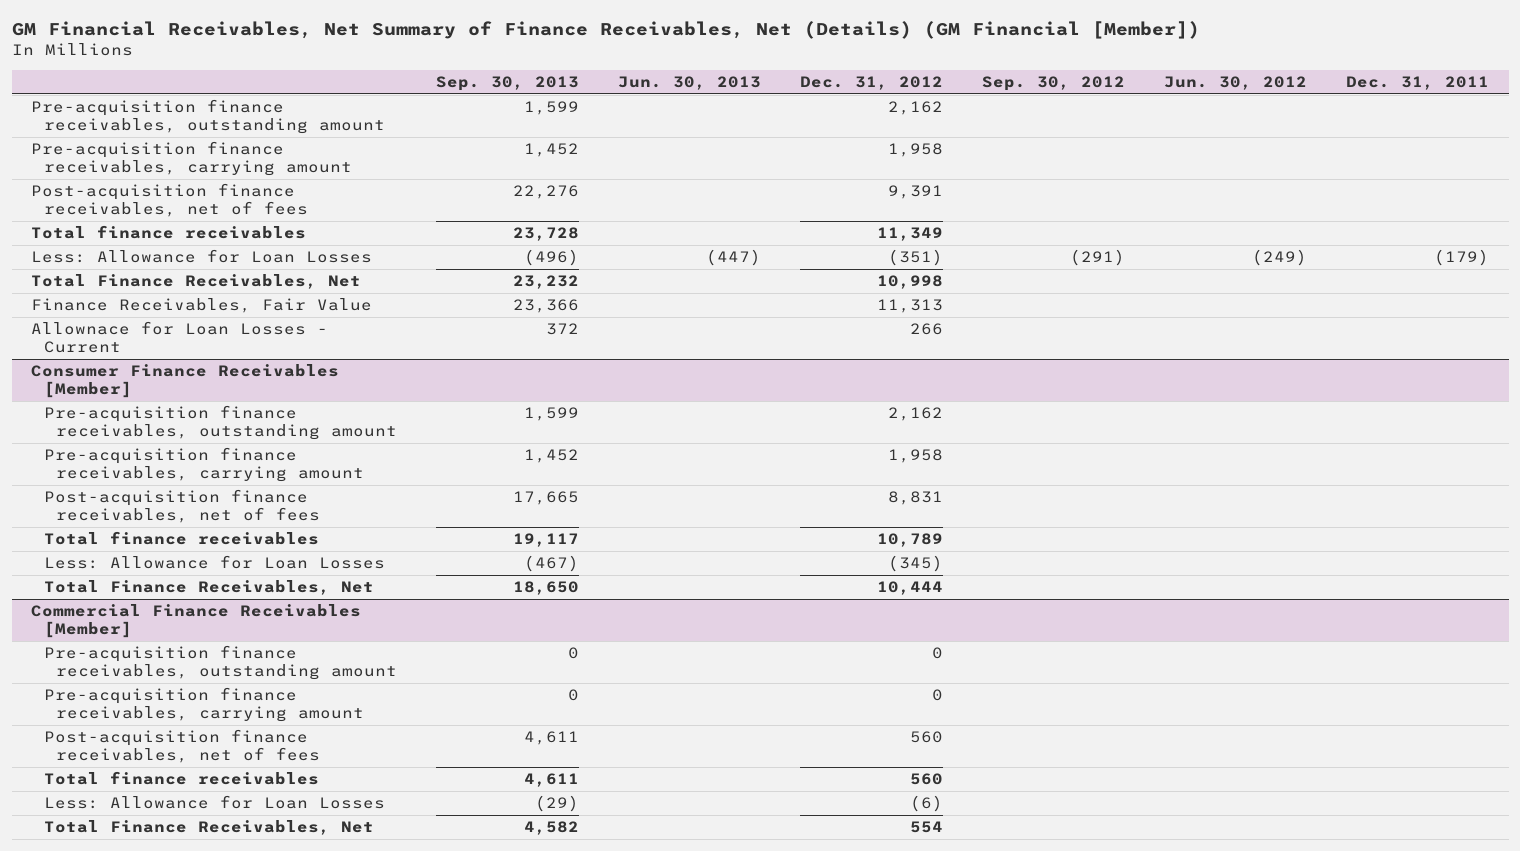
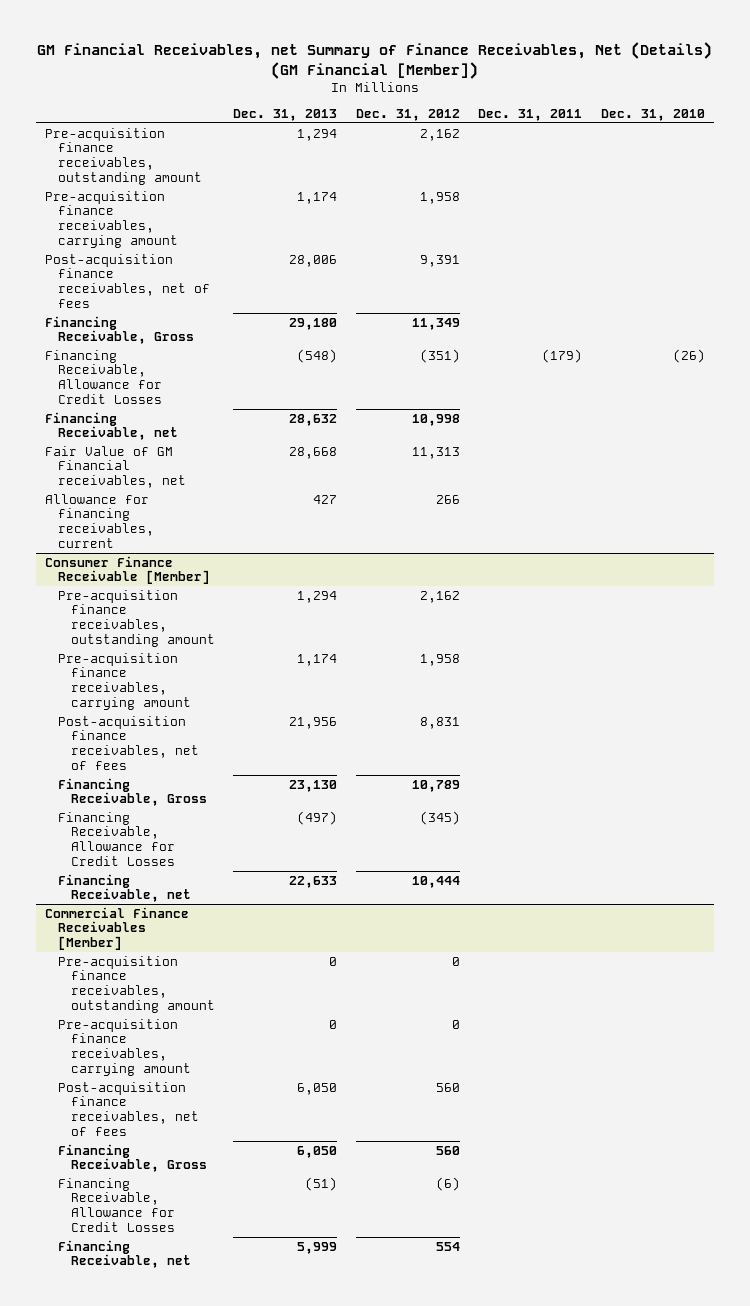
- GM Financial Receivables, Net Summary of Finance Receivables, Net (Details) (GM Financial [Member])
+ GM Financial Receivables, net Summary of Finance Receivables, Net (Details) (GM Financial [Member])
- | Sep. 30, 2013 | Jun. 30, 2013 | Dec. 31, 2012 | Sep. 30, 2012 | Jun. 30, 2012 | Dec. 31, 2011
+ | Dec. 31, 2013 | Dec. 31, 2012 | Dec. 31, 2011 | Dec. 31, 2010
- Total finance receivables | 23,728 | | 11,349 | | |
- Less: Allowance for Loan Losses | (496) | (447) | (351) | (291) | (249) | (179)
- Total Finance Receivables, Net | 23,232 | | 10,998 | | |
- Finance Receivables, Fair Value | 23,366 | | 11,313 | | |
- Allownace for Loan Losses - Current | 372 | | 266 | | |
- Consumer Finance Receivables [Member]
+ Financing Receivable, Gross | 29,180 | 11,349 | |
+ Financing Receivable, Allowance for Credit Losses | (548) | (351) | (179) | (26)
+ Financing Receivable, net | 28,632 | 10,998 | |
+ Fair Value of GM Financial receivables, net | 28,668 | 11,313 | |
+ Allowance for financing receivables, current | 427 | 266 | |
+ Consumer Finance Receivable [Member]
- Total finance receivables | 19,117 | | 10,789 | | |
- Less: Allowance for Loan Losses | (467) | | (345) | | |
- Total Finance Receivables, Net | 18,650 | | 10,444 | | |
+ Financing Receivable, Gross | 23,130 | 10,789 | |
+ Financing Receivable, Allowance for Credit Losses | (497) | (345) | |
+ Financing Receivable, net | 22,633 | 10,444 | |
@ Commercial Finance Receivables [Member]
- Total finance receivables | 4,611 | | 560 | | |
- Less: Allowance for Loan Losses | (29) | | (6) | | |
- Total Finance Receivables, Net | 4,582 | | 554 | | |
+ Financing Receivable, Gross | 6,050 | 560 | |
+ Financing Receivable, Allowance for Credit Losses | (51) | (6) | |
+ Financing Receivable, net | 5,999 | 554 | |

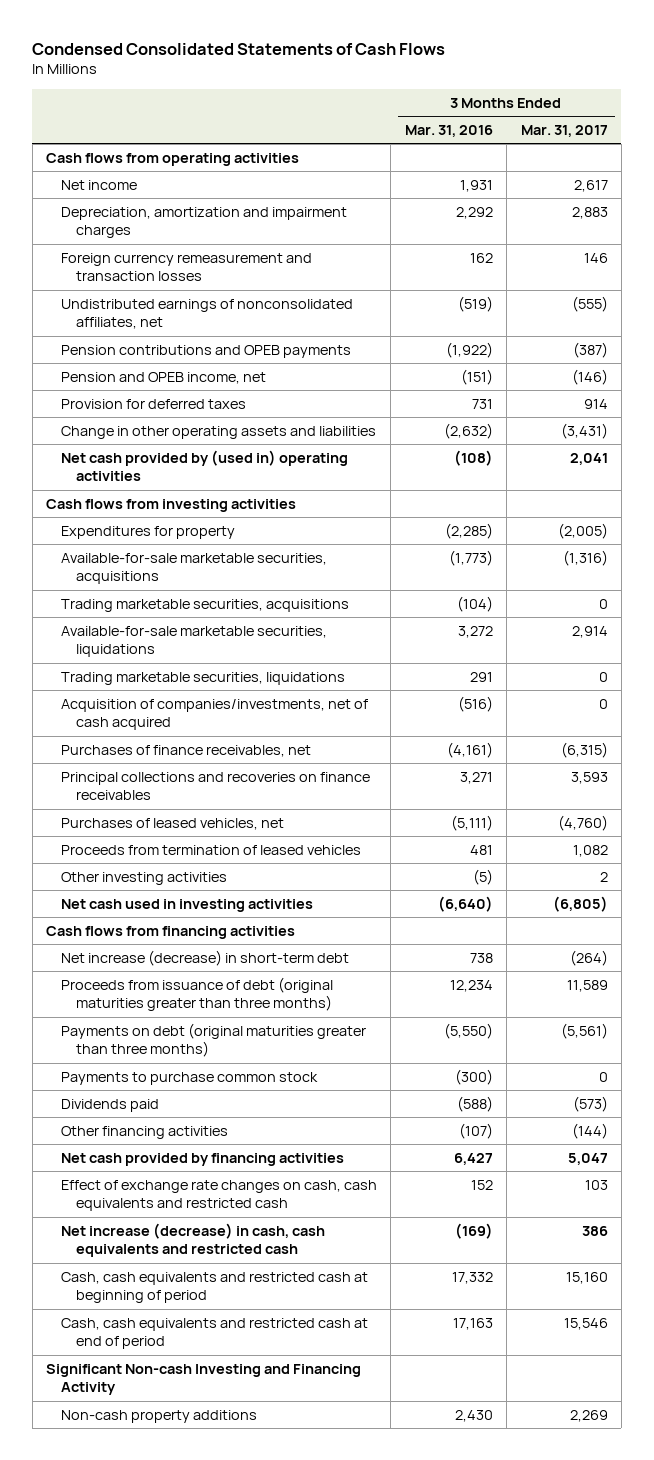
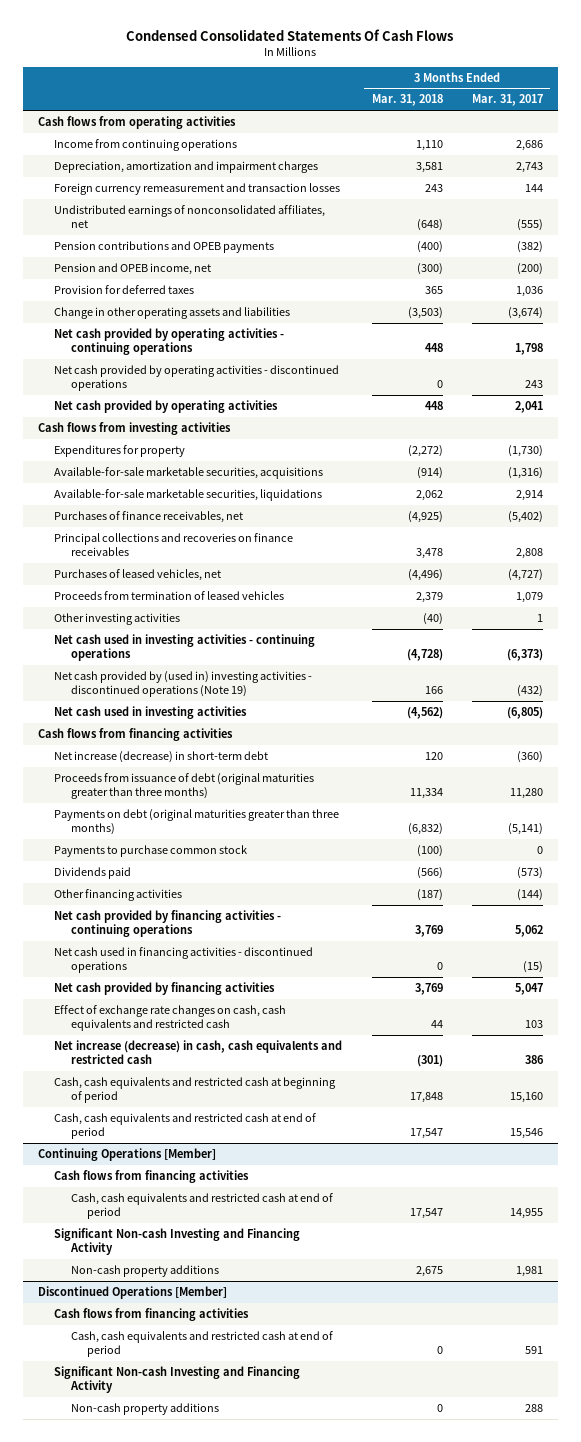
- Condensed Consolidated Statements of Cash Flows
+ Condensed Consolidated Statements Of Cash Flows
- | 3 Months Ended Mar. 31, 2016 | 3 Months Ended Mar. 31, 2017
+ | 3 Months Ended Mar. 31, 2018 | 3 Months Ended Mar. 31, 2017
- Net income | 1,931 | 2,617
- Depreciation, amortization and impairment charges | 2,292 | 2,883
- Foreign currency remeasurement and transaction losses | 162 | 146
+ Income from continuing operations | 1,110 | 2,686
+ Depreciation, amortization and impairment charges | 3,581 | 2,743
+ Foreign currency remeasurement and transaction losses | 243 | 144
- Pension contributions and OPEB payments | (1,922) | (387)
- Pension and OPEB income, net | (151) | (146)
- Provision for deferred taxes | 731 | 914
- Change in other operating assets and liabilities | (2,632) | (3,431)
- Net cash provided by (used in) operating activities | (108) | 2,041
+ Pension contributions and OPEB payments | (400) | (382)
+ Pension and OPEB income, net | (300) | (200)
+ Provision for deferred taxes | 365 | 1,036
+ Change in other operating assets and liabilities | (3,503) | (3,674)
+ Net cash provided by operating activities - continuing operations | 448 | 1,798
+ Net cash provided by operating activities - discontinued operations | 0 | 243
+ Net cash provided by operating activities | 448 | 2,041
- Expenditures for property | (2,285) | (2,005)
+ Expenditures for property | (2,272) | (1,730)
- Trading marketable securities, acquisitions | (104) | 0
- Trading marketable securities, liquidations | 291 | 0
- Acquisition of companies/investments, net of cash acquired | (516) | 0
- Purchases of finance receivables, net | (4,161) | (6,315)
- Principal collections and recoveries on finance receivables | 3,271 | 3,593
- Purchases of leased vehicles, net | (5,111) | (4,760)
- Proceeds from termination of leased vehicles | 481 | 1,082
- Other investing activities | (5) | 2
+ Purchases of finance receivables, net | (4,925) | (5,402)
+ Principal collections and recoveries on finance receivables | 3,478 | 2,808
+ Purchases of leased vehicles, net | (4,496) | (4,727)
+ Proceeds from termination of leased vehicles | 2,379 | 1,079
+ Other investing activities | (40) | 1
+ Net cash used in investing activities - continuing operations | (4,728) | (6,373)
+ Net cash provided by (used in) investing activities - discontinued operations (Note 19) | 166 | (432)
- Net increase (decrease) in short-term debt | 738 | (264)
- Proceeds from issuance of debt (original maturities greater than three months) | 12,234 | 11,589
- Payments on debt (original maturities greater than three months) | (5,550) | (5,561)
+ Net increase (decrease) in short-term debt | 120 | (360)
+ Proceeds from issuance of debt (original maturities greater than three months) | 11,334 | 11,280
+ Payments on debt (original maturities greater than three months) | (6,832) | (5,141)
+ Net cash provided by financing activities - continuing operations | 3,769 | 5,062
+ Net cash used in financing activities - discontinued operations | 0 | (15)
+ Continuing Operations [Member]
+ Cash flows from financing activities
+ Cash, cash equivalents and restricted cash at end of period | 17,547 | 14,955
- Non-cash property additions | 2,430 | 2,269
+ Non-cash property additions | 2,675 | 1,981
+ Discontinued Operations [Member]
+ Cash flows from financing activities
+ Cash, cash equivalents and restricted cash at end of period | 0 | 591
+ Significant Non-cash Investing and Financing Activity
+ Non-cash property additions | 0 | 288

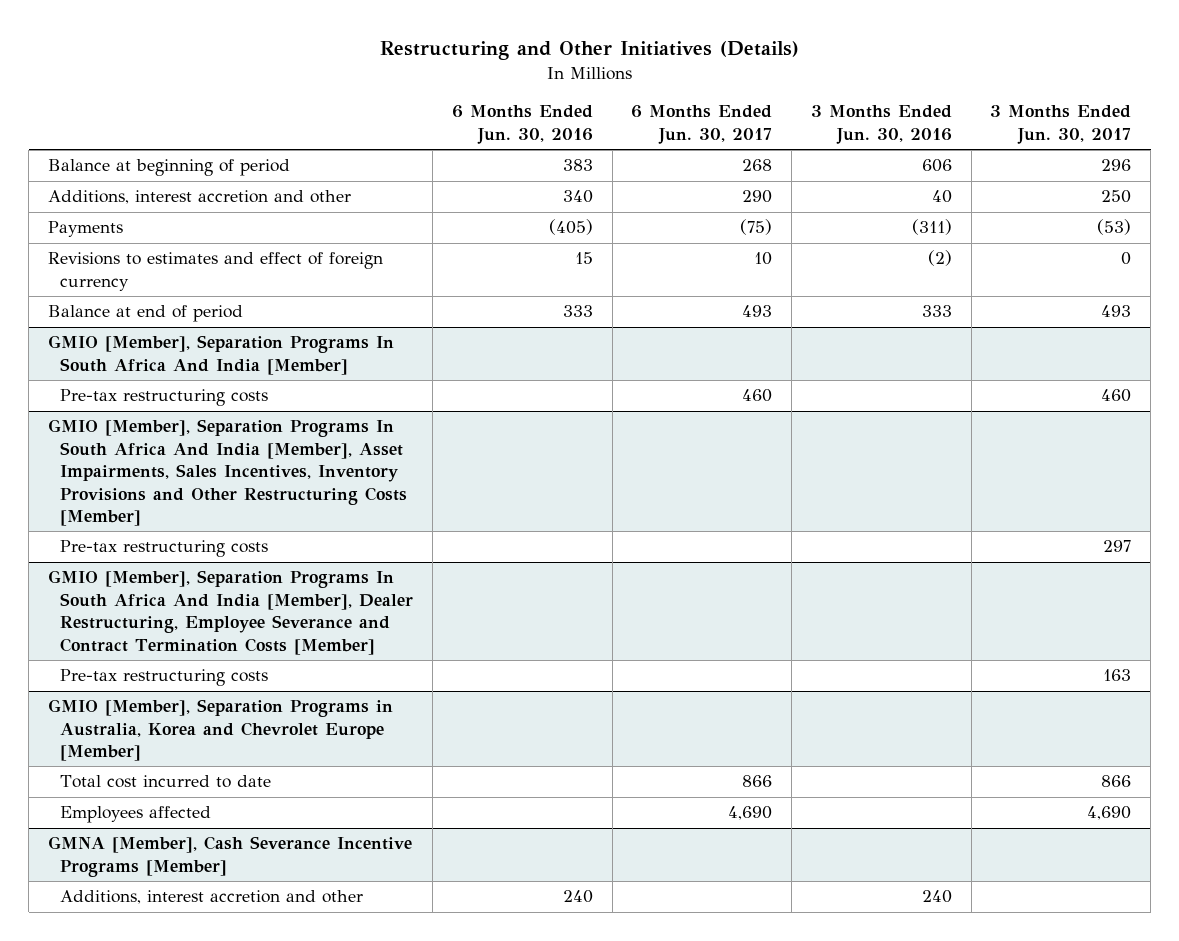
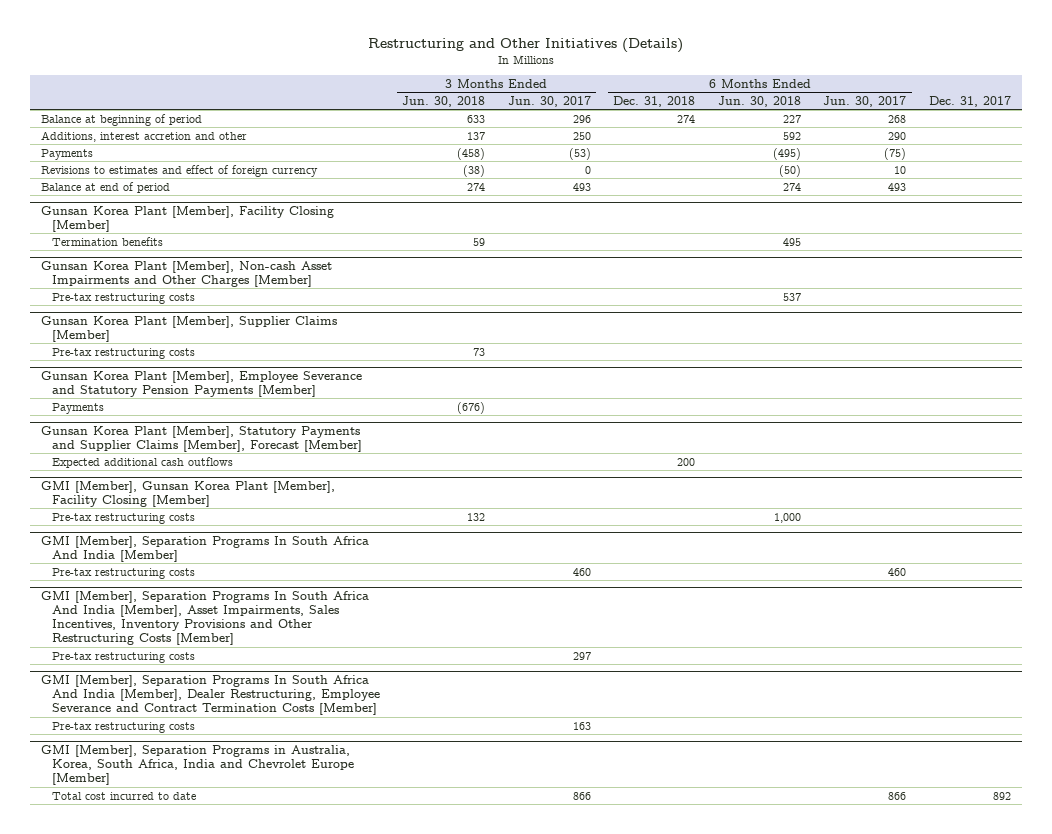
- | 6 Months Ended Jun. 30, 2016 | 6 Months Ended Jun. 30, 2017 | 3 Months Ended Jun. 30, 2016 | 3 Months Ended Jun. 30, 2017
+ | 3 Months Ended Jun. 30, 2018 | 3 Months Ended Jun. 30, 2017 | 6 Months Ended Dec. 31, 2018 | 6 Months Ended Jun. 30, 2018 | 6 Months Ended Jun. 30, 2017 | Dec. 31, 2017
- GMIO [Member], Separation Programs In South Africa And India [Member]
+ Gunsan Korea Plant [Member], Facility Closing [Member]
+ Termination benefits | 59 | | | 495 | |
+ Gunsan Korea Plant [Member], Non-cash Asset Impairments and Other Charges [Member]
+ Pre-tax restructuring costs | | | | 537 | |
+ Gunsan Korea Plant [Member], Supplier Claims [Member]
+ Pre-tax restructuring costs | 73 | | | | |
+ Gunsan Korea Plant [Member], Employee Severance and Statutory Pension Payments [Member]
+ Payments | (676) | | | | |
+ Gunsan Korea Plant [Member], Statutory Payments and Supplier Claims [Member], Forecast [Member]
+ Expected additional cash outflows | | | 200 | | |
+ GMI [Member], Gunsan Korea Plant [Member], Facility Closing [Member]
+ Pre-tax restructuring costs | 132 | | | 1,000 | |
+ GMI [Member], Separation Programs In South Africa And India [Member]
- GMIO [Member], Separation Programs In South Africa And India [Member], Asset Impairments, Sales Incentives, Inventory Provisions and Other Restructuring Costs [Member]
+ GMI [Member], Separation Programs In South Africa And India [Member], Asset Impairments, Sales Incentives, Inventory Provisions and Other Restructuring Costs [Member]
- GMIO [Member], Separation Programs In South Africa And India [Member], Dealer Restructuring, Employee Severance and Contract Termination Costs [Member]
+ GMI [Member], Separation Programs In South Africa And India [Member], Dealer Restructuring, Employee Severance and Contract Termination Costs [Member]
- GMIO [Member], Separation Programs in Australia, Korea and Chevrolet Europe [Member]
+ GMI [Member], Separation Programs in Australia, Korea, South Africa, India and Chevrolet Europe [Member]
- Employees affected | | 4,690 | | 4,690
- GMNA [Member], Cash Severance Incentive Programs [Member]
- Additions, interest accretion and other | 240 | | 240 |

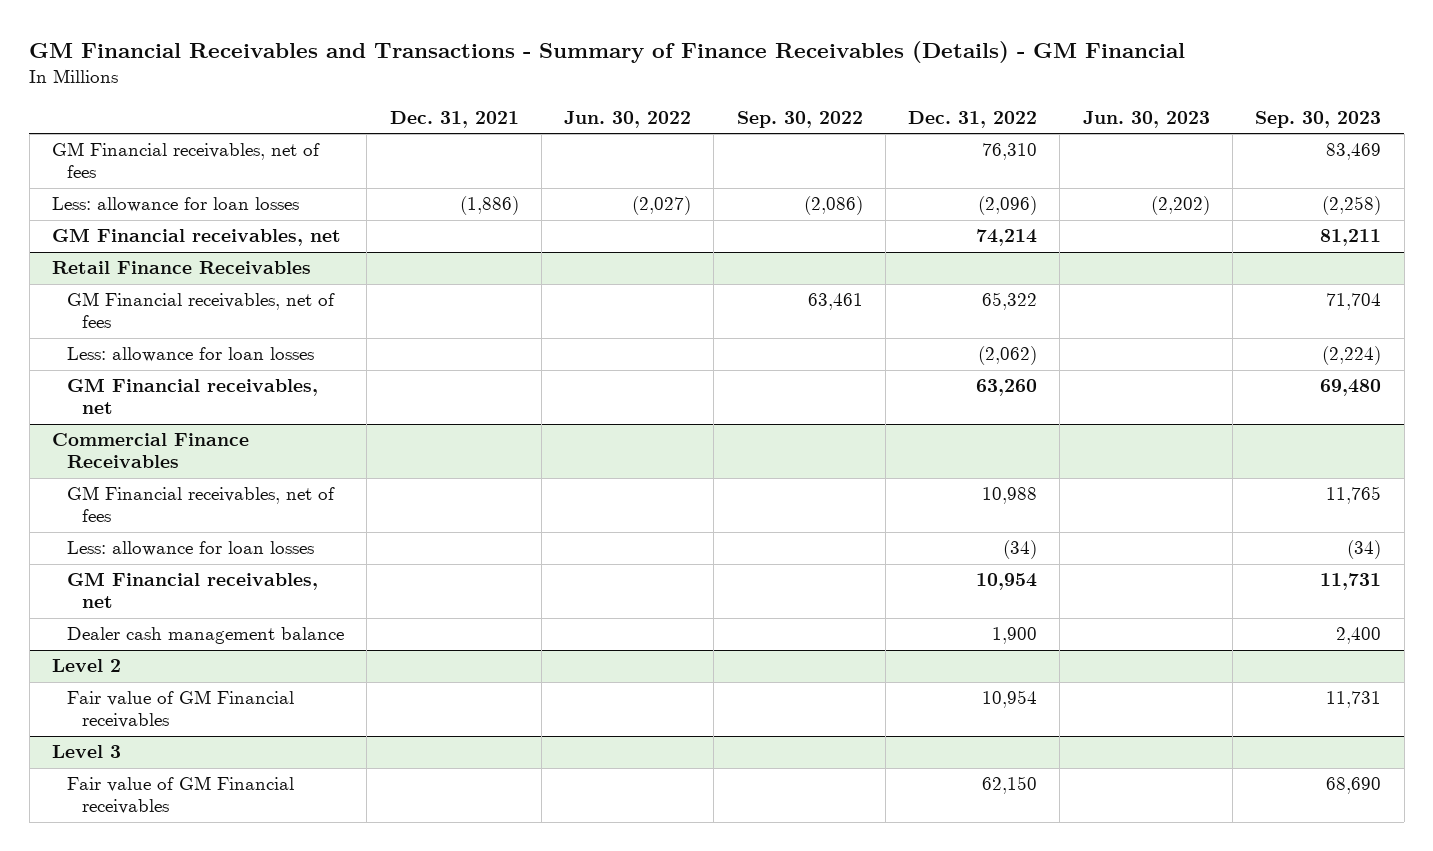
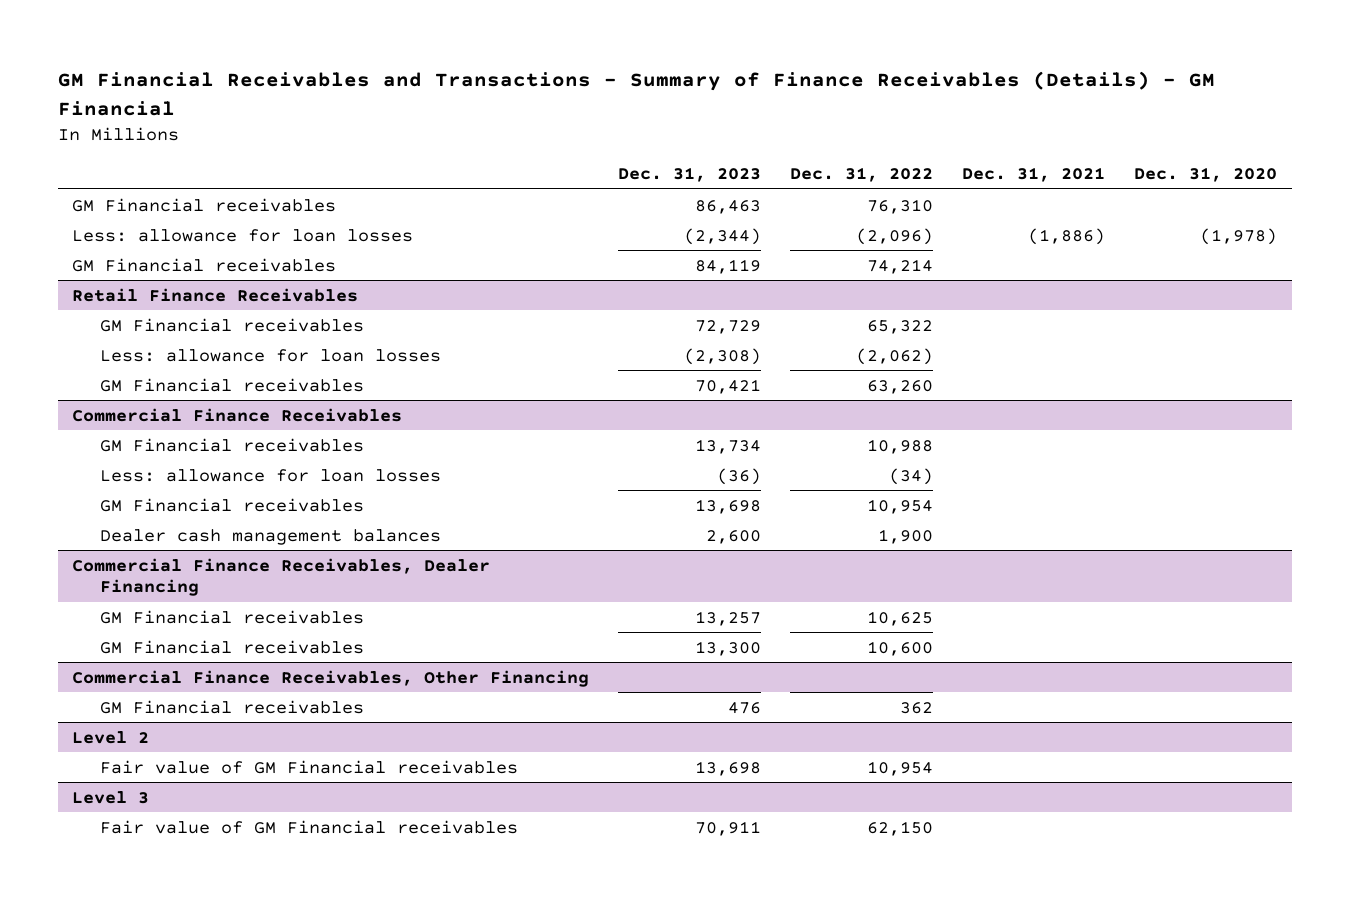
- | Dec. 31, 2021 | Jun. 30, 2022 | Sep. 30, 2022 | Dec. 31, 2022 | Jun. 30, 2023 | Sep. 30, 2023
+ | Dec. 31, 2023 | Dec. 31, 2022 | Dec. 31, 2021 | Dec. 31, 2020
- GM Financial receivables, net of fees | | | | 76,310 | | 83,469
+ GM Financial receivables | 86,463 | 76,310 | |
- GM Financial receivables, net | | | | 74,214 | | 81,211
+ GM Financial receivables | 84,119 | 74,214 | |
@ Retail Finance Receivables
- GM Financial receivables, net of fees | | | 63,461 | 65,322 | | 71,704
+ GM Financial receivables | 72,729 | 65,322 | |
- GM Financial receivables, net | | | | 63,260 | | 69,480
+ GM Financial receivables | 70,421 | 63,260 | |
@ Commercial Finance Receivables
- GM Financial receivables, net of fees | | | | 10,988 | | 11,765
+ GM Financial receivables | 13,734 | 10,988 | |
- GM Financial receivables, net | | | | 10,954 | | 11,731
- Dealer cash management balance | | | | 1,900 | | 2,400
+ GM Financial receivables | 13,698 | 10,954 | |
+ Dealer cash management balances | 2,600 | 1,900 | |
+ Commercial Finance Receivables, Dealer Financing
+ GM Financial receivables | 13,257 | 10,625 | |
+ GM Financial receivables | 13,300 | 10,600 | |
+ Commercial Finance Receivables, Other Financing
+ GM Financial receivables | 476 | 362 | |

